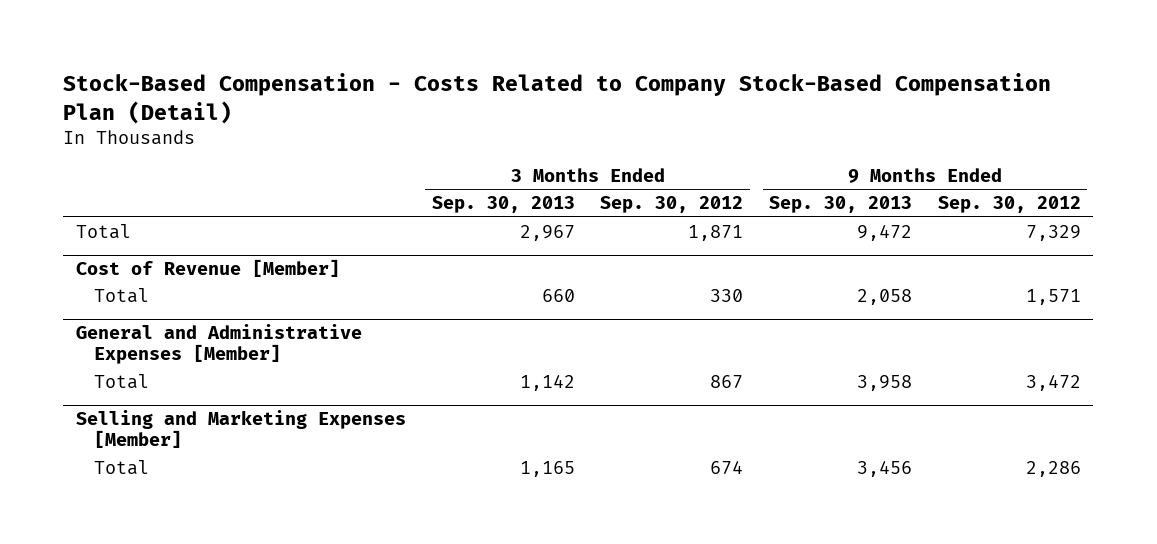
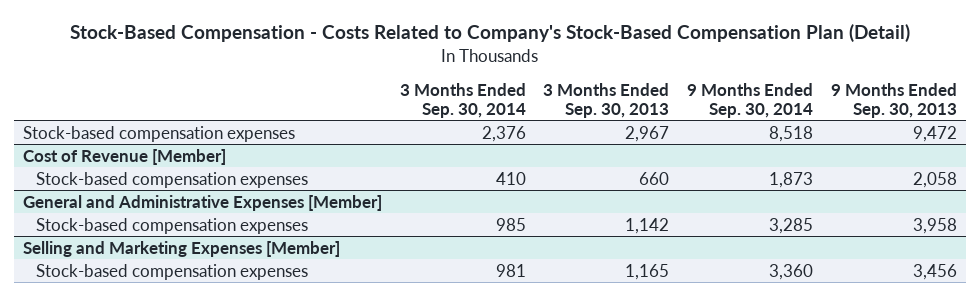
- Stock-Based Compensation - Costs Related to Company Stock-Based Compensation Plan (Detail)
+ Stock-Based Compensation - Costs Related to Company's Stock-Based Compensation Plan (Detail)
- | 3 Months Ended Sep. 30, 2013 | 3 Months Ended Sep. 30, 2012 | 9 Months Ended Sep. 30, 2013 | 9 Months Ended Sep. 30, 2012
+ | 3 Months Ended Sep. 30, 2014 | 3 Months Ended Sep. 30, 2013 | 9 Months Ended Sep. 30, 2014 | 9 Months Ended Sep. 30, 2013
- Total | 2,967 | 1,871 | 9,472 | 7,329
+ Stock-based compensation expenses | 2,376 | 2,967 | 8,518 | 9,472
@ Cost of Revenue [Member]
- Total | 660 | 330 | 2,058 | 1,571
+ Stock-based compensation expenses | 410 | 660 | 1,873 | 2,058
@ General and Administrative Expenses [Member]
- Total | 1,142 | 867 | 3,958 | 3,472
+ Stock-based compensation expenses | 985 | 1,142 | 3,285 | 3,958
@ Selling and Marketing Expenses [Member]
- Total | 1,165 | 674 | 3,456 | 2,286
+ Stock-based compensation expenses | 981 | 1,165 | 3,360 | 3,456

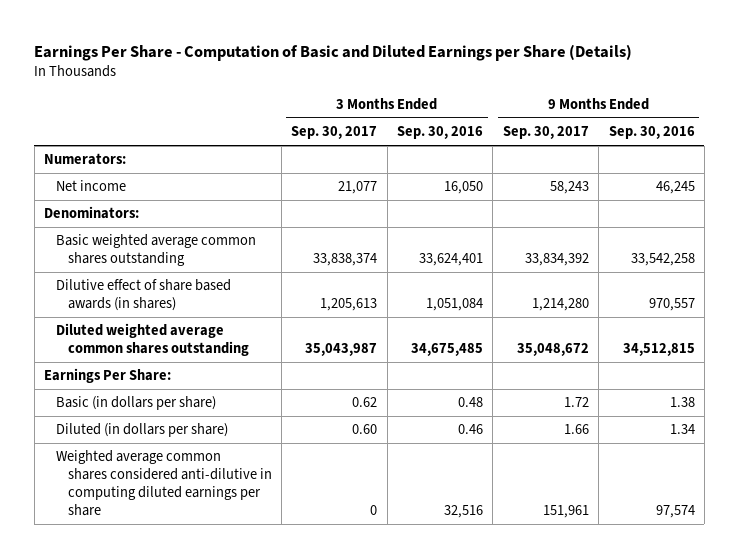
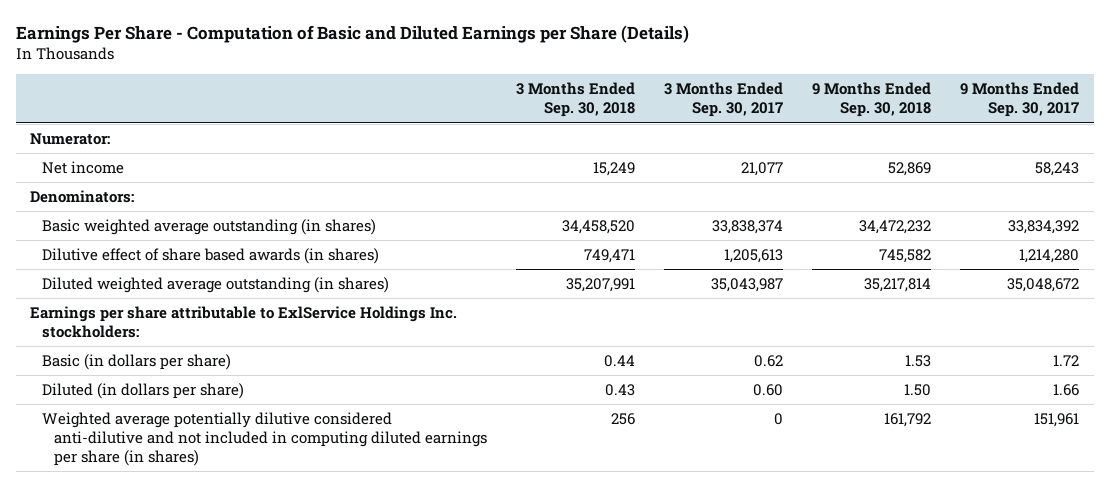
- | 3 Months Ended Sep. 30, 2017 | 3 Months Ended Sep. 30, 2016 | 9 Months Ended Sep. 30, 2017 | 9 Months Ended Sep. 30, 2016
+ | 3 Months Ended Sep. 30, 2018 | 3 Months Ended Sep. 30, 2017 | 9 Months Ended Sep. 30, 2018 | 9 Months Ended Sep. 30, 2017
- Numerators:
+ Numerator:
- Basic weighted average common shares outstanding | 33,838,374 | 33,624,401 | 33,834,392 | 33,542,258
+ Basic weighted average outstanding (in shares) | 34,458,520 | 33,838,374 | 34,472,232 | 33,834,392
- Diluted weighted average common shares outstanding | 35,043,987 | 34,675,485 | 35,048,672 | 34,512,815
- Earnings Per Share:
+ Diluted weighted average outstanding (in shares) | 35,207,991 | 35,043,987 | 35,217,814 | 35,048,672
+ Earnings per share attributable to ExlService Holdings Inc. stockholders:
- Weighted average common shares considered anti-dilutive in computing diluted earnings per share | 0 | 32,516 | 151,961 | 97,574
+ Weighted average potentially dilutive considered anti-dilutive and not included in computing diluted earnings per share (in shares) | 256 | 0 | 161,792 | 151,961

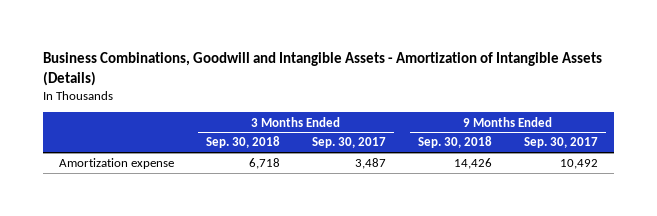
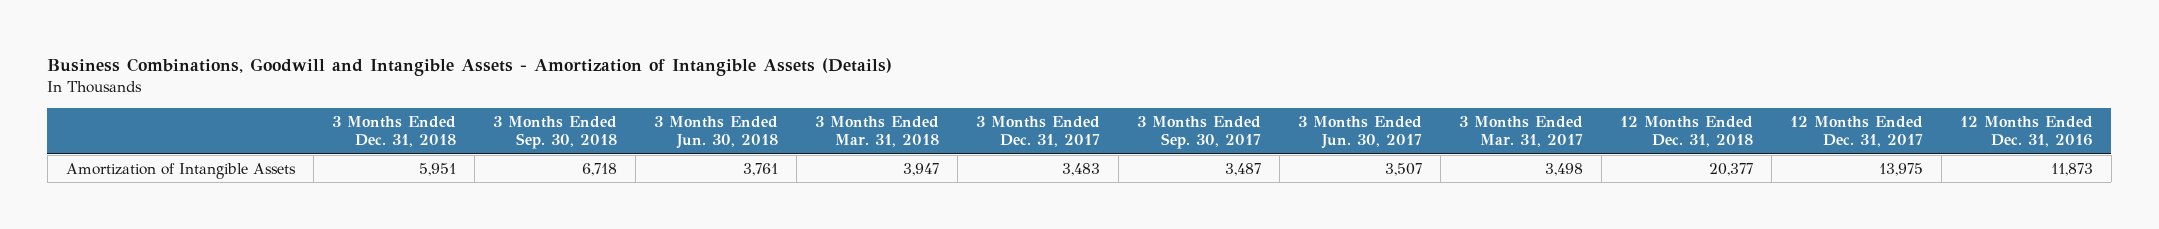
- | 3 Months Ended Sep. 30, 2018 | 3 Months Ended Sep. 30, 2017 | 9 Months Ended Sep. 30, 2018 | 9 Months Ended Sep. 30, 2017
+ | 3 Months Ended Dec. 31, 2018 | 3 Months Ended Sep. 30, 2018 | 3 Months Ended Jun. 30, 2018 | 3 Months Ended Mar. 31, 2018 | 3 Months Ended Dec. 31, 2017 | 3 Months Ended Sep. 30, 2017 | 3 Months Ended Jun. 30, 2017 | 3 Months Ended Mar. 31, 2017 | 12 Months Ended Dec. 31, 2018 | 12 Months Ended Dec. 31, 2017 | 12 Months Ended Dec. 31, 2016
- Amortization expense | 6,718 | 3,487 | 14,426 | 10,492
+ Amortization of Intangible Assets | 5,951 | 6,718 | 3,761 | 3,947 | 3,483 | 3,487 | 3,507 | 3,498 | 20,377 | 13,975 | 11,873

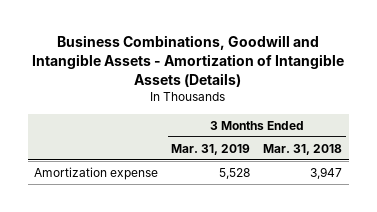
- | 3 Months Ended Dec. 31, 2018 | 3 Months Ended Sep. 30, 2018 | 3 Months Ended Jun. 30, 2018 | 3 Months Ended Mar. 31, 2018 | 3 Months Ended Dec. 31, 2017 | 3 Months Ended Sep. 30, 2017 | 3 Months Ended Jun. 30, 2017 | 3 Months Ended Mar. 31, 2017 | 12 Months Ended Dec. 31, 2018 | 12 Months Ended Dec. 31, 2017 | 12 Months Ended Dec. 31, 2016
+ | 3 Months Ended Mar. 31, 2019 | 3 Months Ended Mar. 31, 2018
- Amortization of Intangible Assets | 5,951 | 6,718 | 3,761 | 3,947 | 3,483 | 3,487 | 3,507 | 3,498 | 20,377 | 13,975 | 11,873
+ Amortization expense | 5,528 | 3,947

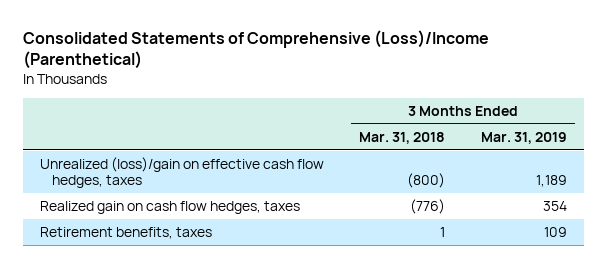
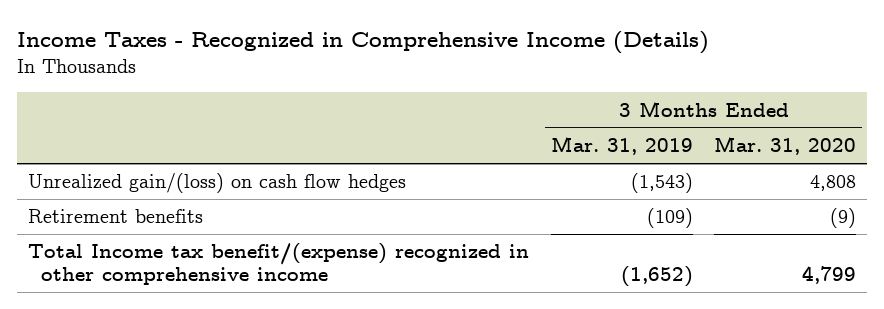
- Consolidated Statements of Comprehensive (Loss)/Income (Parenthetical)
+ Income Taxes - Recognized in Comprehensive Income (Details)
- | 3 Months Ended Mar. 31, 2018 | 3 Months Ended Mar. 31, 2019
+ | 3 Months Ended Mar. 31, 2019 | 3 Months Ended Mar. 31, 2020
- Unrealized (loss)/gain on effective cash flow hedges, taxes | (800) | 1,189
- Realized gain on cash flow hedges, taxes | (776) | 354
- Retirement benefits, taxes | 1 | 109
+ Unrealized gain/(loss) on cash flow hedges | (1,543) | 4,808
+ Retirement benefits | (109) | (9)
+ Total Income tax benefit/(expense) recognized in other comprehensive income | (1,652) | 4,799

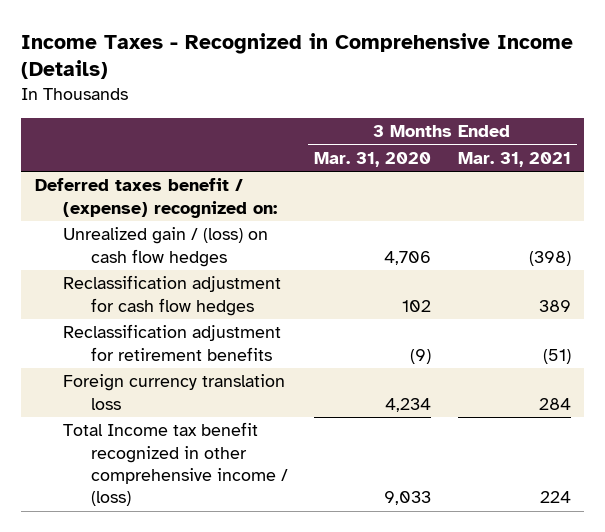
- | 3 Months Ended Mar. 31, 2019 | 3 Months Ended Mar. 31, 2020
+ | 3 Months Ended Mar. 31, 2020 | 3 Months Ended Mar. 31, 2021
- Unrealized gain/(loss) on cash flow hedges | (1,543) | 4,808
- Retirement benefits | (109) | (9)
- Total Income tax benefit/(expense) recognized in other comprehensive income | (1,652) | 4,799
+ Deferred taxes benefit / (expense) recognized on:
+ Unrealized gain / (loss) on cash flow hedges | 4,706 | (398)
+ Reclassification adjustment for cash flow hedges | 102 | 389
+ Reclassification adjustment for retirement benefits | (9) | (51)
+ Foreign currency translation loss | 4,234 | 284
+ Total Income tax benefit recognized in other comprehensive income / (loss) | 9,033 | 224

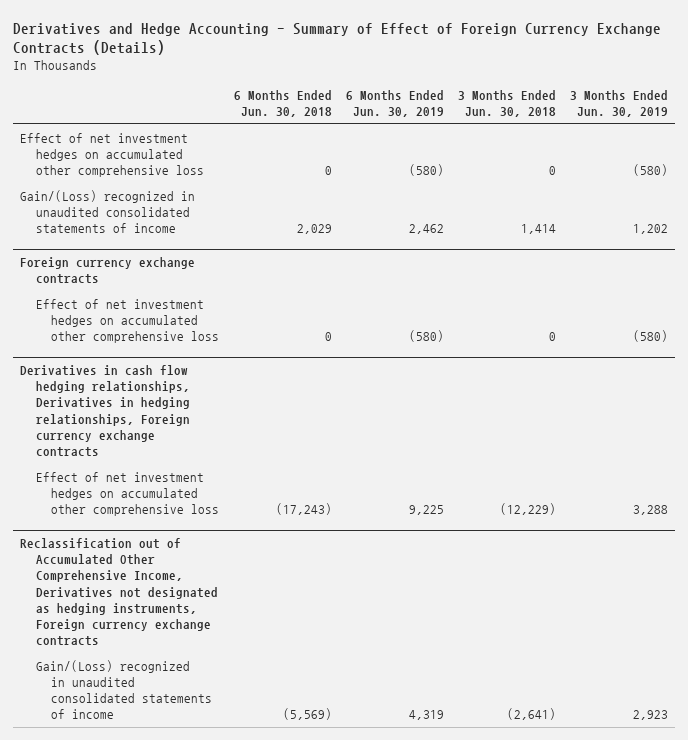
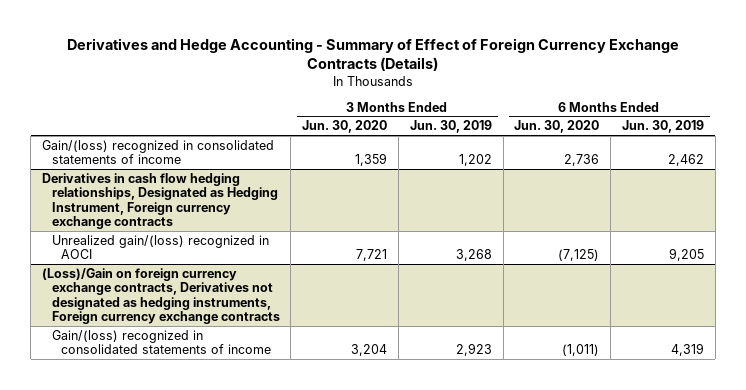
- | 6 Months Ended Jun. 30, 2018 | 6 Months Ended Jun. 30, 2019 | 3 Months Ended Jun. 30, 2018 | 3 Months Ended Jun. 30, 2019
+ | 3 Months Ended Jun. 30, 2020 | 3 Months Ended Jun. 30, 2019 | 6 Months Ended Jun. 30, 2020 | 6 Months Ended Jun. 30, 2019
- Effect of net investment hedges on accumulated other comprehensive loss | 0 | (580) | 0 | (580)
- Gain/(Loss) recognized in unaudited consolidated statements of income | 2,029 | 2,462 | 1,414 | 1,202
- Foreign currency exchange contracts
- Effect of net investment hedges on accumulated other comprehensive loss | 0 | (580) | 0 | (580)
- Derivatives in cash flow hedging relationships, Derivatives in hedging relationships, Foreign currency exchange contracts
- Effect of net investment hedges on accumulated other comprehensive loss | (17,243) | 9,225 | (12,229) | 3,288
- Reclassification out of Accumulated Other Comprehensive Income, Derivatives not designated as hedging instruments, Foreign currency exchange contracts
- Gain/(Loss) recognized in unaudited consolidated statements of income | (5,569) | 4,319 | (2,641) | 2,923
+ Gain/(loss) recognized in consolidated statements of income | 1,359 | 1,202 | 2,736 | 2,462
+ Derivatives in cash flow hedging relationships, Designated as Hedging Instrument, Foreign currency exchange contracts
+ Unrealized gain/(loss) recognized in AOCI | 7,721 | 3,268 | (7,125) | 9,205
+ (Loss)/Gain on foreign currency exchange contracts, Derivatives not designated as hedging instruments, Foreign currency exchange contracts
+ Gain/(loss) recognized in consolidated statements of income | 3,204 | 2,923 | (1,011) | 4,319

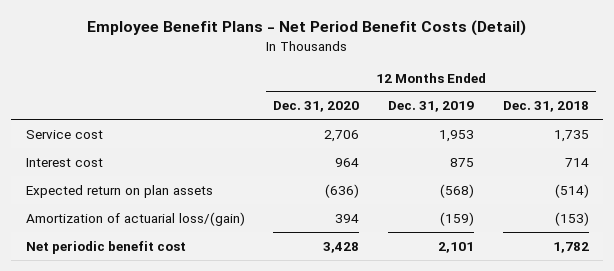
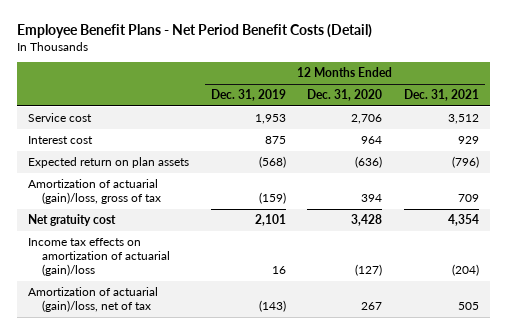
- | 12 Months Ended Dec. 31, 2020 | 12 Months Ended Dec. 31, 2019 | 12 Months Ended Dec. 31, 2018
+ | 12 Months Ended Dec. 31, 2019 | 12 Months Ended Dec. 31, 2020 | 12 Months Ended Dec. 31, 2021
- Amortization of actuarial loss/(gain) | 394 | (159) | (153)
- Net periodic benefit cost | 3,428 | 2,101 | 1,782
+ Amortization of actuarial (gain)/loss, gross of tax | (159) | 394 | 709
+ Net gratuity cost | 2,101 | 3,428 | 4,354
+ Income tax effects on amortization of actuarial (gain)/loss | 16 | (127) | (204)
+ Amortization of actuarial (gain)/loss, net of tax | (143) | 267 | 505

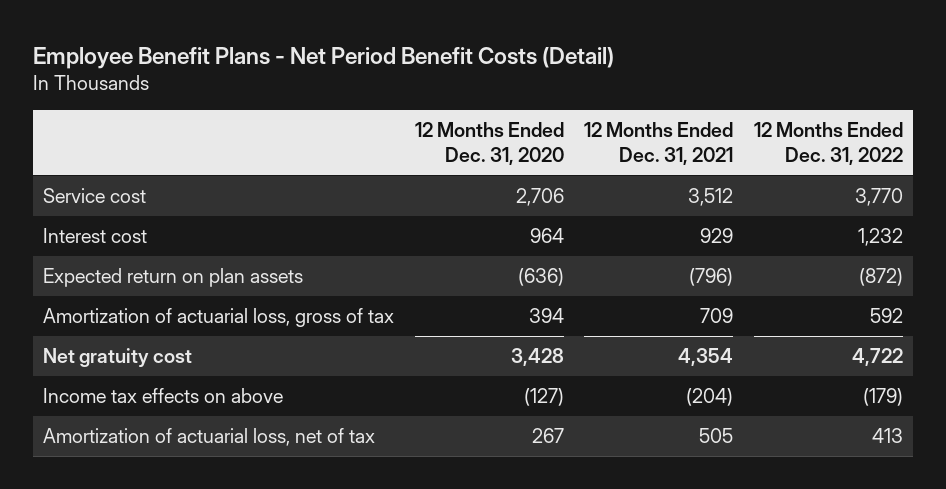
- | 12 Months Ended Dec. 31, 2019 | 12 Months Ended Dec. 31, 2020 | 12 Months Ended Dec. 31, 2021
+ | 12 Months Ended Dec. 31, 2020 | 12 Months Ended Dec. 31, 2021 | 12 Months Ended Dec. 31, 2022
- Amortization of actuarial (gain)/loss, gross of tax | (159) | 394 | 709
+ Amortization of actuarial loss, gross of tax | 394 | 709 | 592
- Income tax effects on amortization of actuarial (gain)/loss | 16 | (127) | (204)
- Amortization of actuarial (gain)/loss, net of tax | (143) | 267 | 505
+ Income tax effects on above | (127) | (204) | (179)
+ Amortization of actuarial loss, net of tax | 267 | 505 | 413

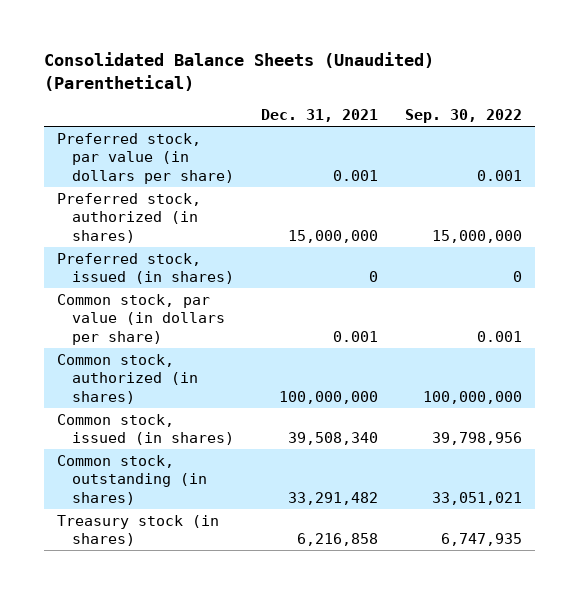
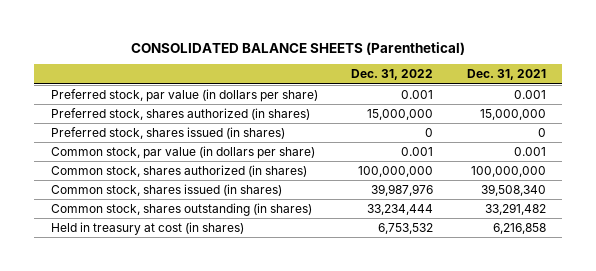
- Consolidated Balance Sheets (Unaudited) (Parenthetical)
+ CONSOLIDATED BALANCE SHEETS (Parenthetical)
- | Dec. 31, 2021 | Sep. 30, 2022
+ | Dec. 31, 2022 | Dec. 31, 2021
- Preferred stock, authorized (in shares) | 15,000,000 | 15,000,000
- Preferred stock, issued (in shares) | 0 | 0
+ Preferred stock, shares authorized (in shares) | 15,000,000 | 15,000,000
+ Preferred stock, shares issued (in shares) | 0 | 0
- Common stock, authorized (in shares) | 100,000,000 | 100,000,000
- Common stock, issued (in shares) | 39,508,340 | 39,798,956
- Common stock, outstanding (in shares) | 33,291,482 | 33,051,021
- Treasury stock (in shares) | 6,216,858 | 6,747,935
+ Common stock, shares authorized (in shares) | 100,000,000 | 100,000,000
+ Common stock, shares issued (in shares) | 39,987,976 | 39,508,340
+ Common stock, shares outstanding (in shares) | 33,234,444 | 33,291,482
+ Held in treasury at cost (in shares) | 6,753,532 | 6,216,858

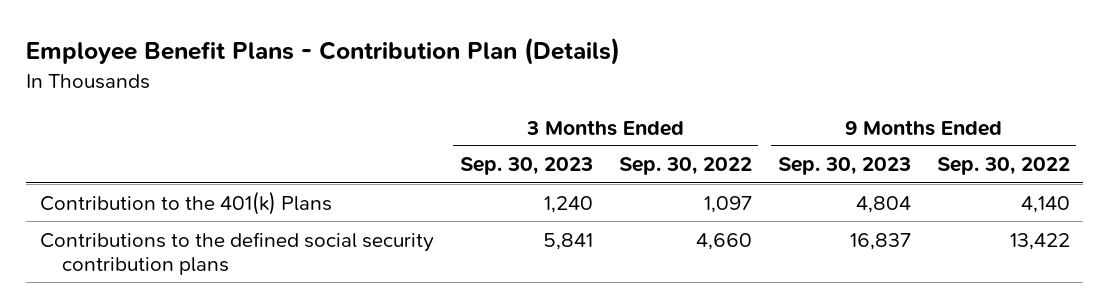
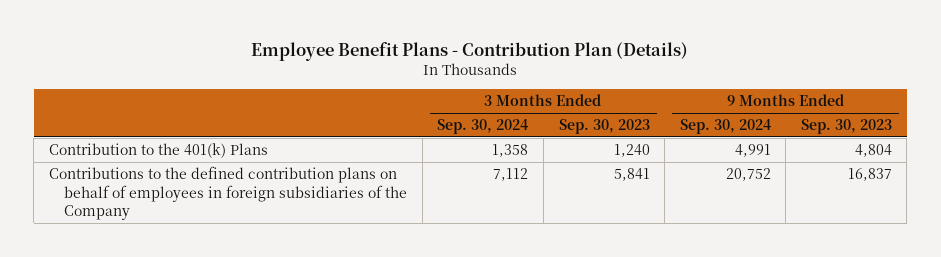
- | 3 Months Ended Sep. 30, 2023 | 3 Months Ended Sep. 30, 2022 | 9 Months Ended Sep. 30, 2023 | 9 Months Ended Sep. 30, 2022
+ | 3 Months Ended Sep. 30, 2024 | 3 Months Ended Sep. 30, 2023 | 9 Months Ended Sep. 30, 2024 | 9 Months Ended Sep. 30, 2023
- Contributions to the defined social security contribution plans | 5,841 | 4,660 | 16,837 | 13,422
+ Contributions to the defined contribution plans on behalf of employees in foreign subsidiaries of the Company | 7,112 | 5,841 | 20,752 | 16,837

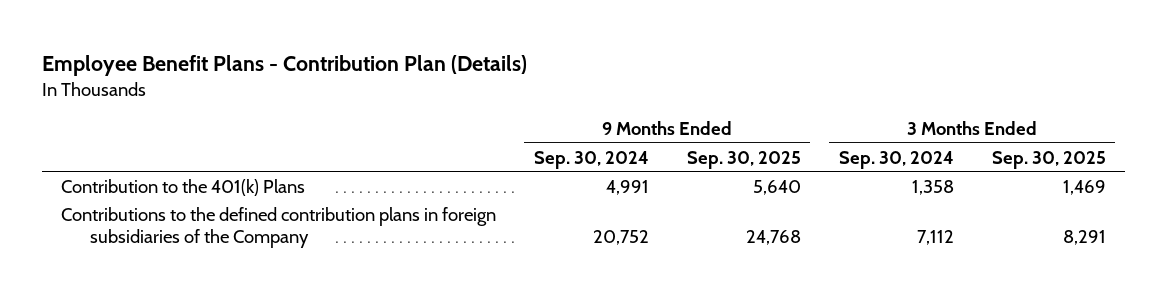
- | 3 Months Ended Sep. 30, 2024 | 3 Months Ended Sep. 30, 2023 | 9 Months Ended Sep. 30, 2024 | 9 Months Ended Sep. 30, 2023
+ | 9 Months Ended Sep. 30, 2024 | 9 Months Ended Sep. 30, 2025 | 3 Months Ended Sep. 30, 2024 | 3 Months Ended Sep. 30, 2025
- Contributions to the defined contribution plans on behalf of employees in foreign subsidiaries of the Company | 7,112 | 5,841 | 20,752 | 16,837
+ Contributions to the defined contribution plans in foreign subsidiaries of the Company | 20,752 | 24,768 | 7,112 | 8,291

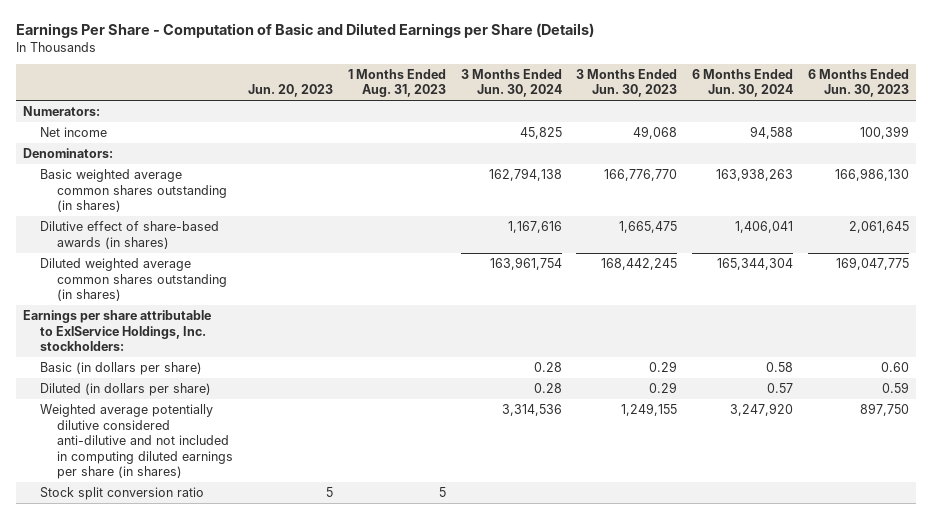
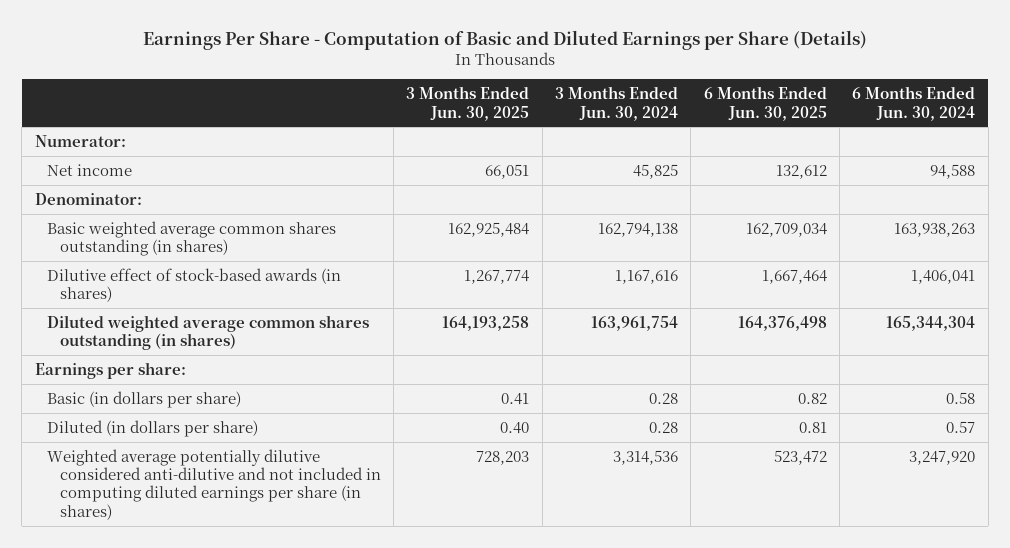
- | Jun. 20, 2023 | 1 Months Ended Aug. 31, 2023 | 3 Months Ended Jun. 30, 2024 | 3 Months Ended Jun. 30, 2023 | 6 Months Ended Jun. 30, 2024 | 6 Months Ended Jun. 30, 2023
+ | 3 Months Ended Jun. 30, 2025 | 3 Months Ended Jun. 30, 2024 | 6 Months Ended Jun. 30, 2025 | 6 Months Ended Jun. 30, 2024
- Numerators:
+ Numerator:
- Denominators:
+ Denominator:
- Dilutive effect of share-based awards (in shares) | | | 1,167,616 | 1,665,475 | 1,406,041 | 2,061,645
+ Dilutive effect of stock-based awards (in shares) | 1,267,774 | 1,167,616 | 1,667,464 | 1,406,041
- Earnings per share attributable to ExlService Holdings, Inc. stockholders:
+ Earnings per share:
- Stock split conversion ratio | 5 | 5 | | | |

